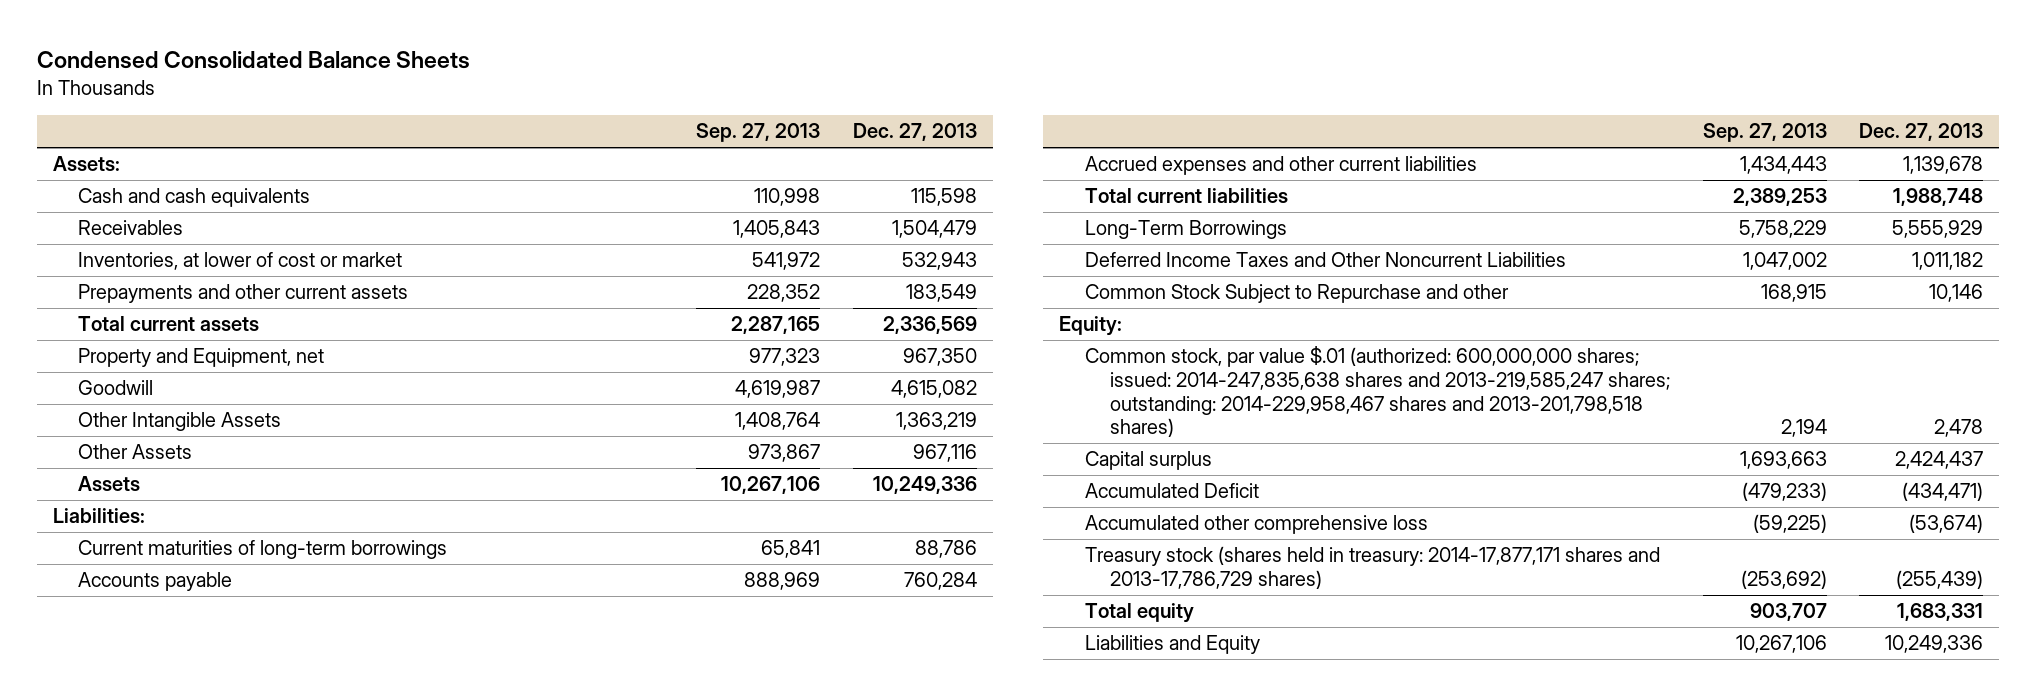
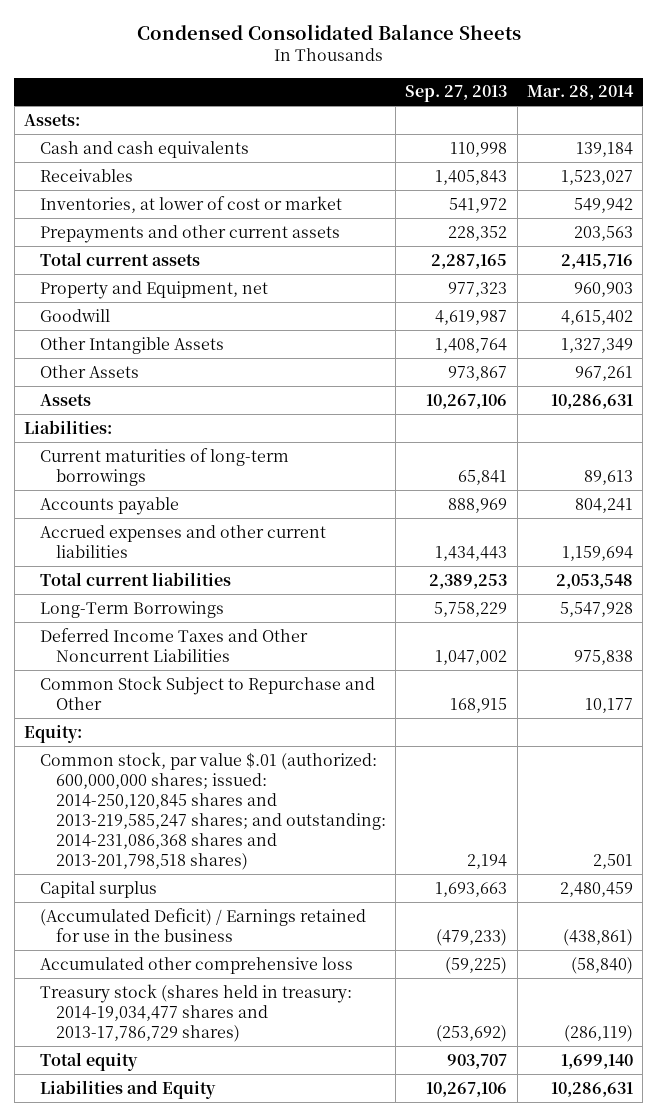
- | Sep. 27, 2013 | Dec. 27, 2013
+ | Sep. 27, 2013 | Mar. 28, 2014
- Common Stock Subject to Repurchase and other | 168,915 | 10,146
+ Common Stock Subject to Repurchase and Other | 168,915 | 10,177
- Common stock, par value $.01 (authorized: 600,000,000 shares; issued: 2014-247,835,638 shares and 2013-219,585,247 shares; outstanding: 2014-229,958,467 shares and 2013-201,798,518 shares) | 2,194 | 2,478
+ Common stock, par value $.01 (authorized: 600,000,000 shares; issued: 2014-250,120,845 shares and 2013-219,585,247 shares; and outstanding: 2014-231,086,368 shares and 2013-201,798,518 shares) | 2,194 | 2,501
- Accumulated Deficit | (479,233) | (434,471)
+ (Accumulated Deficit) / Earnings retained for use in the business | (479,233) | (438,861)
- Treasury stock (shares held in treasury: 2014-17,877,171 shares and 2013-17,786,729 shares) | (253,692) | (255,439)
+ Treasury stock (shares held in treasury: 2014-19,034,477 shares and 2013-17,786,729 shares) | (253,692) | (286,119)

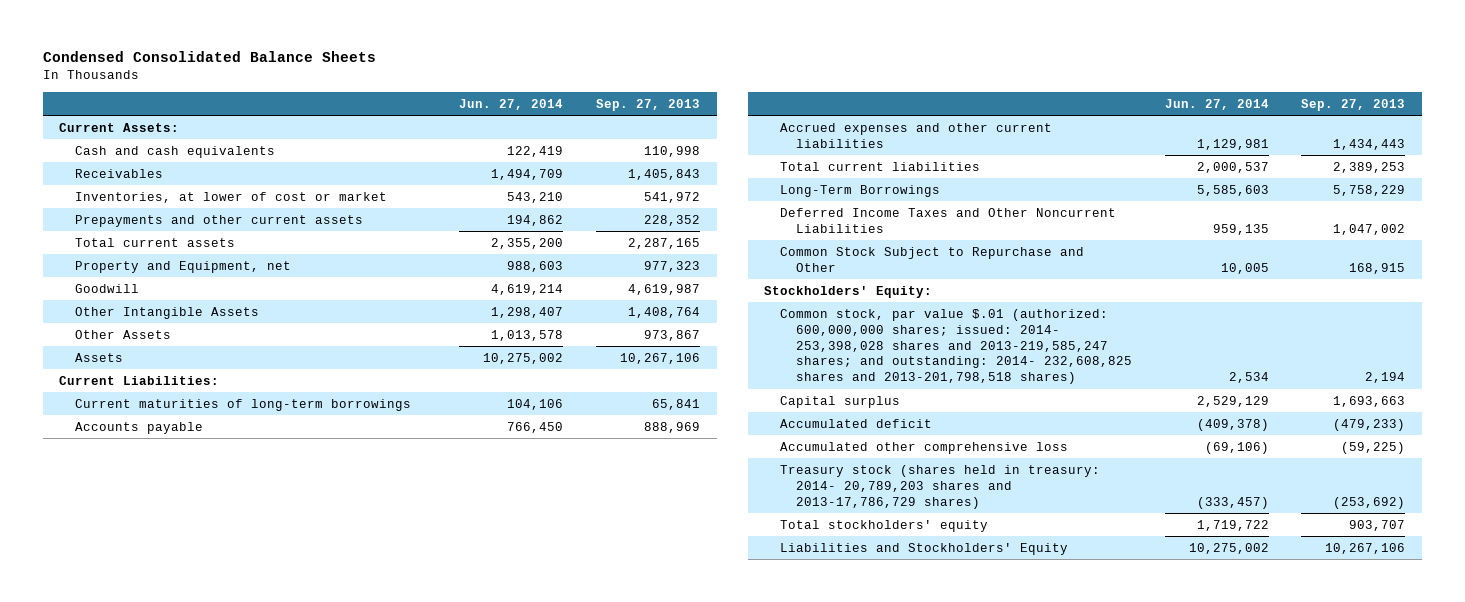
- | Sep. 27, 2013 | Mar. 28, 2014
+ | Jun. 27, 2014 | Sep. 27, 2013
- Assets:
+ Current Assets:
- Liabilities:
+ Current Liabilities:
- Equity:
- Common stock, par value $.01 (authorized: 600,000,000 shares; issued: 2014-250,120,845 shares and 2013-219,585,247 shares; and outstanding: 2014-231,086,368 shares and 2013-201,798,518 shares) | 2,194 | 2,501
+ Stockholders' Equity:
+ Common stock, par value $.01 (authorized: 600,000,000 shares; issued: 2014- 253,398,028 shares and 2013-219,585,247 shares; and outstanding: 2014- 232,608,825 shares and 2013-201,798,518 shares) | 2,534 | 2,194
- (Accumulated Deficit) / Earnings retained for use in the business | (479,233) | (438,861)
+ Accumulated deficit | (409,378) | (479,233)
- Treasury stock (shares held in treasury: 2014-19,034,477 shares and 2013-17,786,729 shares) | (253,692) | (286,119)
- Total equity | 903,707 | 1,699,140
- Liabilities and Equity | 10,267,106 | 10,286,631
+ Treasury stock (shares held in treasury: 2014- 20,789,203 shares and 2013-17,786,729 shares) | (333,457) | (253,692)
+ Total stockholders' equity | 1,719,722 | 903,707
+ Liabilities and Stockholders' Equity | 10,275,002 | 10,267,106

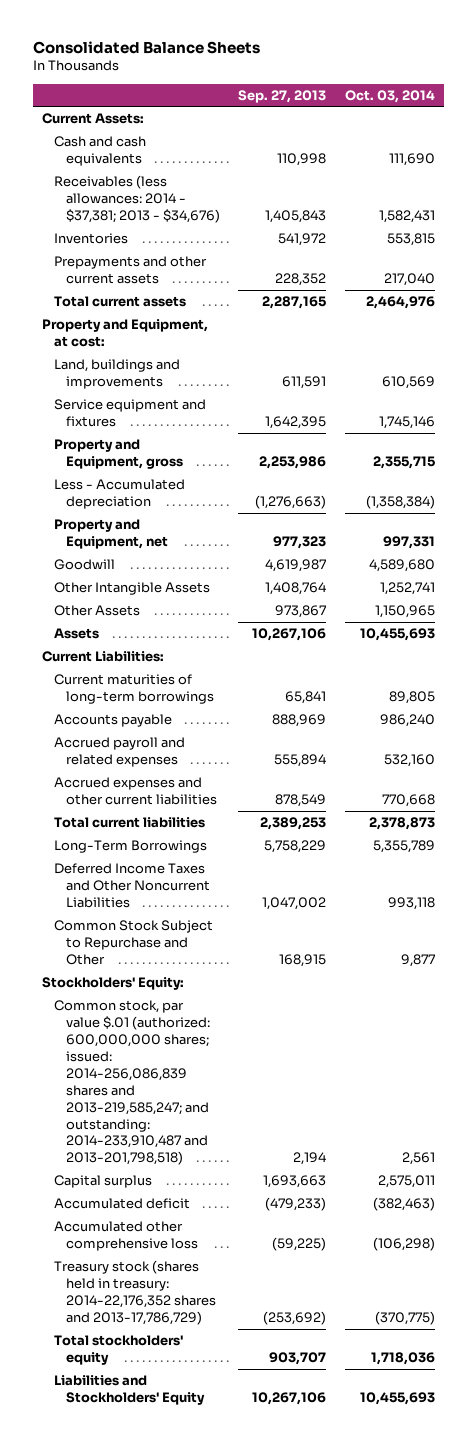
- Condensed Consolidated Balance Sheets
+ Consolidated Balance Sheets
- | Jun. 27, 2014 | Sep. 27, 2013
+ | Sep. 27, 2013 | Oct. 03, 2014
- Receivables | 1,494,709 | 1,405,843
- Inventories, at lower of cost or market | 543,210 | 541,972
+ Receivables (less allowances: 2014 - $37,381; 2013 - $34,676) | 1,405,843 | 1,582,431
+ Inventories | 541,972 | 553,815
+ Property and Equipment, at cost:
+ Land, buildings and improvements | 611,591 | 610,569
+ Service equipment and fixtures | 1,642,395 | 1,745,146
+ Property and Equipment, gross | 2,253,986 | 2,355,715
+ Less - Accumulated depreciation | (1,276,663) | (1,358,384)
- Accrued expenses and other current liabilities | 1,129,981 | 1,434,443
+ Accrued payroll and related expenses | 555,894 | 532,160
+ Accrued expenses and other current liabilities | 878,549 | 770,668
- Common stock, par value $.01 (authorized: 600,000,000 shares; issued: 2014- 253,398,028 shares and 2013-219,585,247 shares; and outstanding: 2014- 232,608,825 shares and 2013-201,798,518 shares) | 2,534 | 2,194
+ Common stock, par value $.01 (authorized: 600,000,000 shares; issued: 2014-256,086,839 shares and 2013-219,585,247; and outstanding: 2014-233,910,487 and 2013-201,798,518) | 2,194 | 2,561
- Treasury stock (shares held in treasury: 2014- 20,789,203 shares and 2013-17,786,729 shares) | (333,457) | (253,692)
+ Treasury stock (shares held in treasury: 2014-22,176,352 shares and 2013-17,786,729) | (253,692) | (370,775)

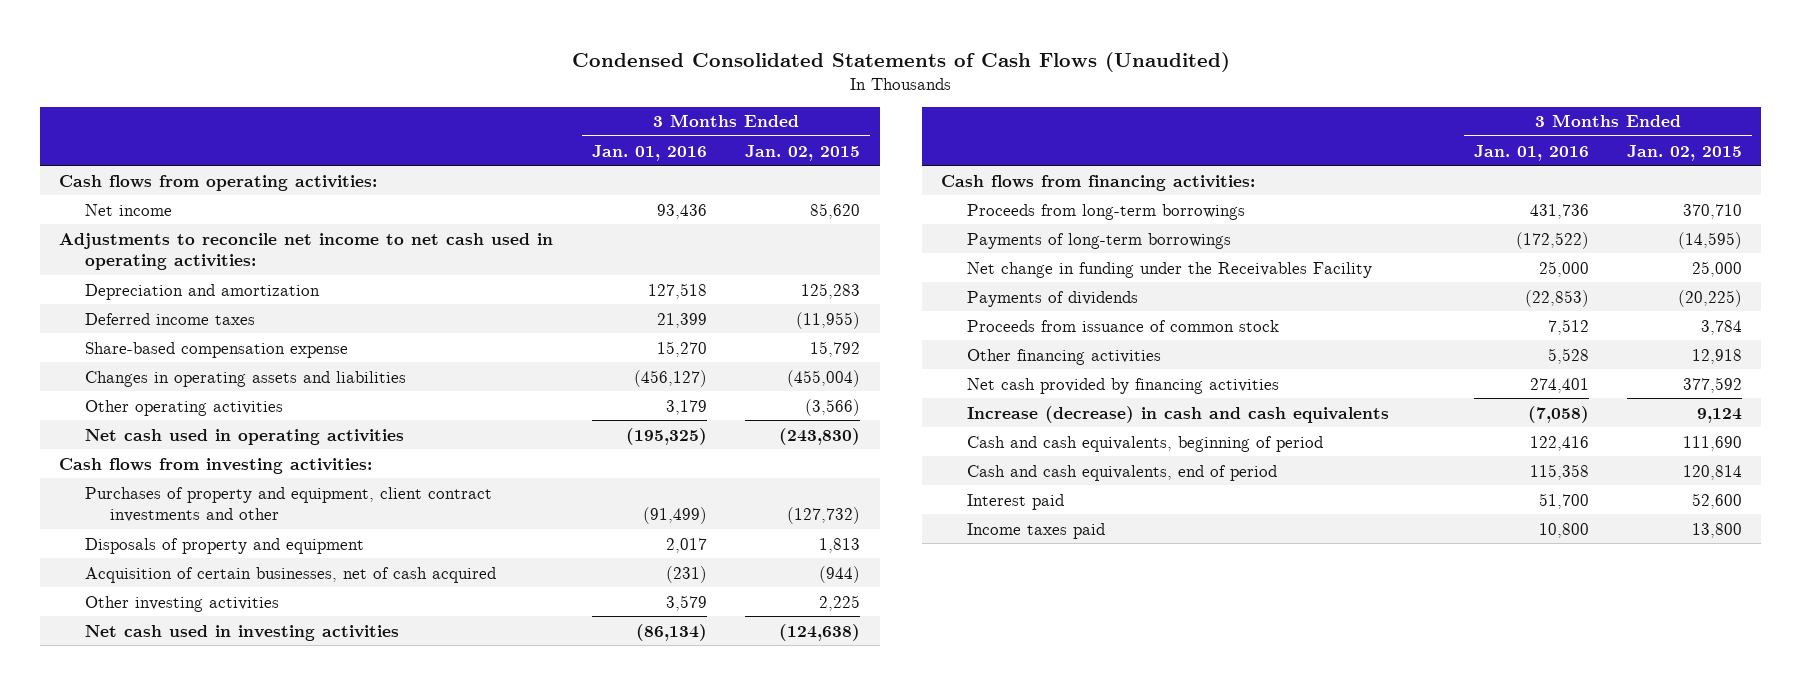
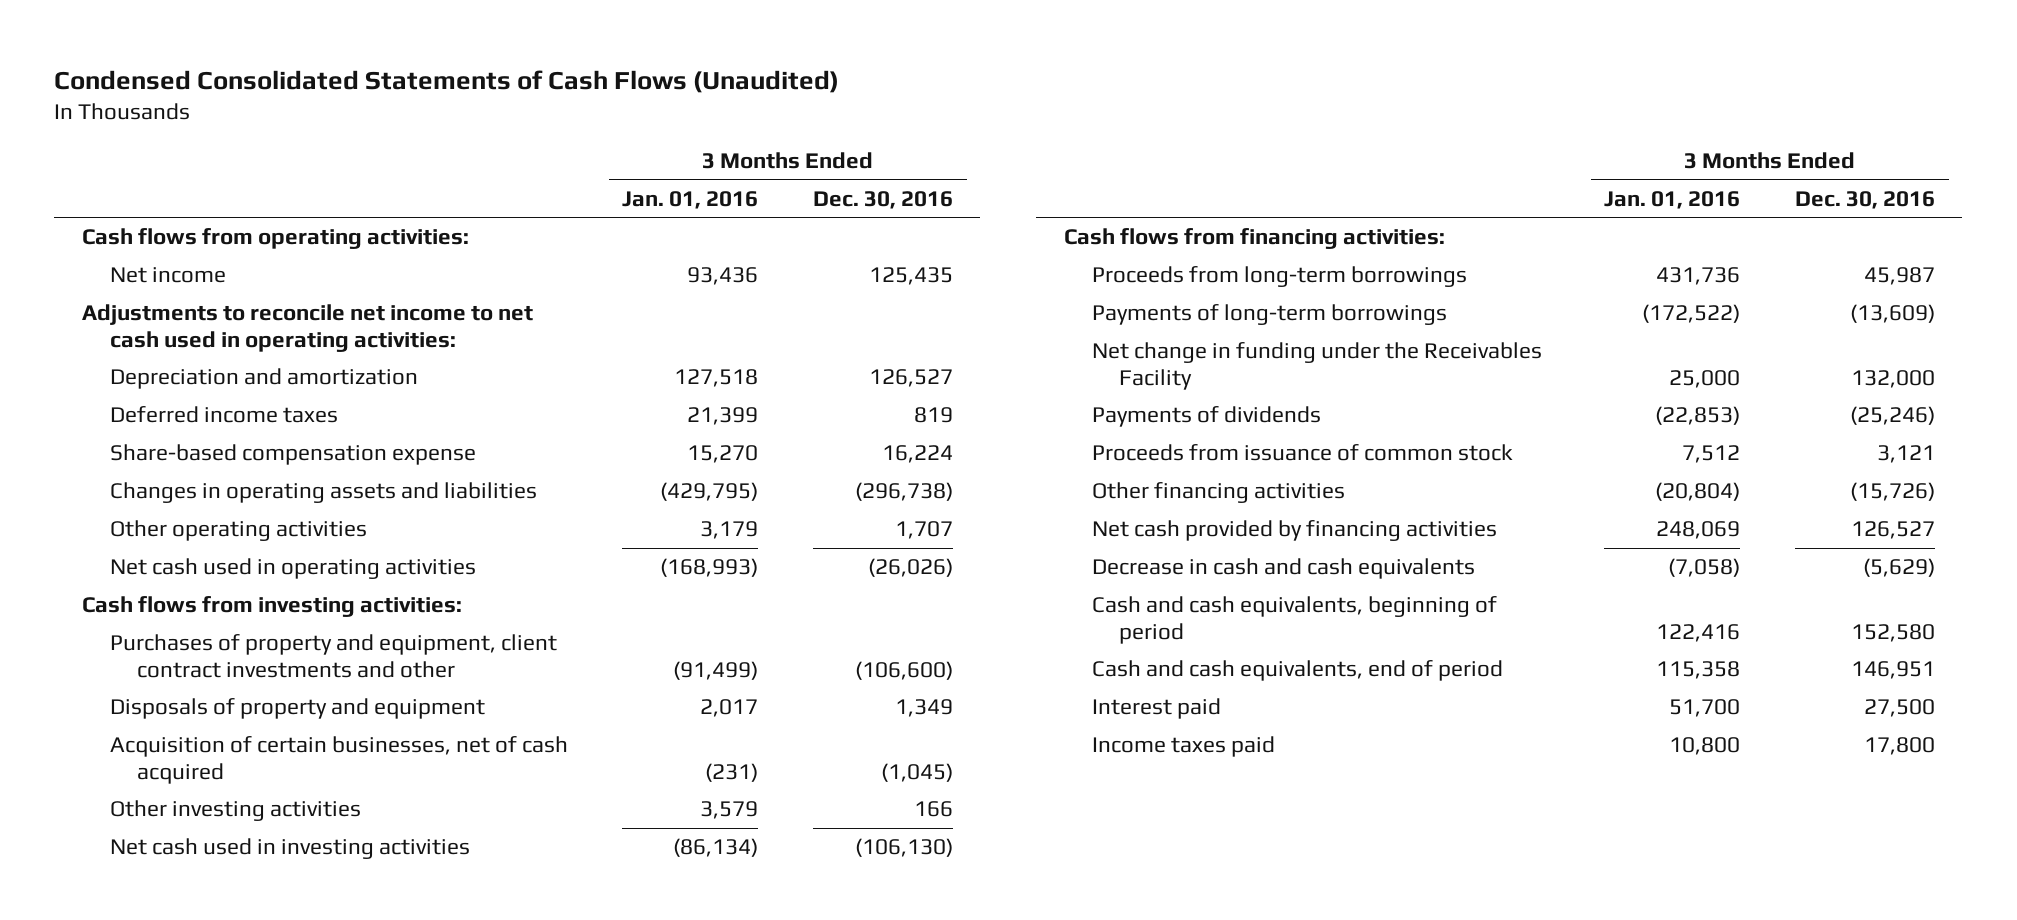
- | 3 Months Ended Jan. 01, 2016 | 3 Months Ended Jan. 02, 2015
+ | 3 Months Ended Jan. 01, 2016 | 3 Months Ended Dec. 30, 2016
- Changes in operating assets and liabilities | (456,127) | (455,004)
+ Changes in operating assets and liabilities | (429,795) | (296,738)
- Net cash used in operating activities | (195,325) | (243,830)
+ Net cash used in operating activities | (168,993) | (26,026)
- Other financing activities | 5,528 | 12,918
- Net cash provided by financing activities | 274,401 | 377,592
- Increase (decrease) in cash and cash equivalents | (7,058) | 9,124
+ Other financing activities | (20,804) | (15,726)
+ Net cash provided by financing activities | 248,069 | 126,527
+ Decrease in cash and cash equivalents | (7,058) | (5,629)

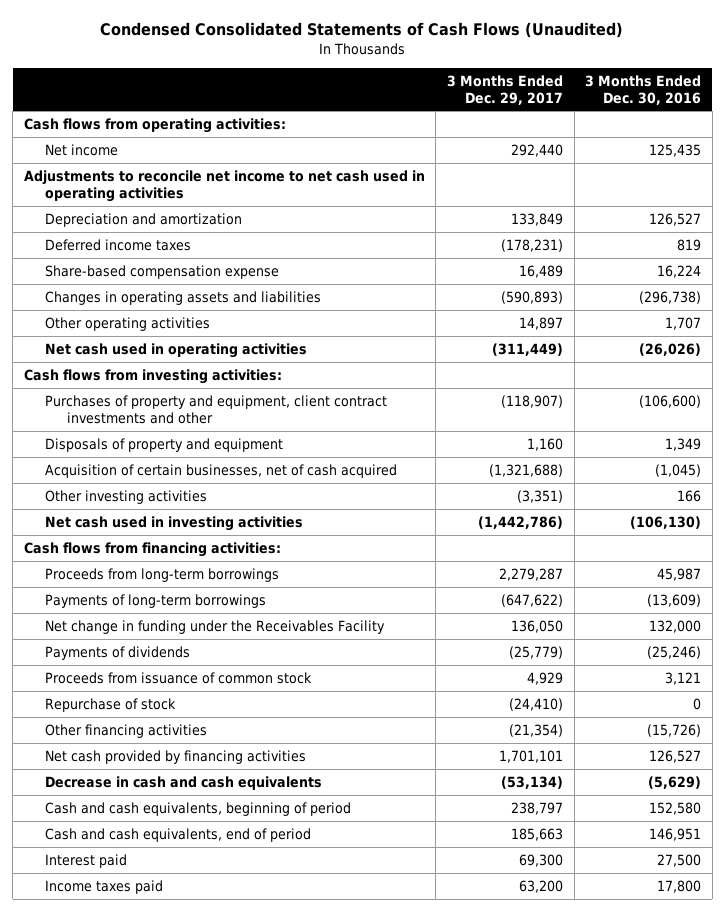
- | 3 Months Ended Jan. 01, 2016 | 3 Months Ended Dec. 30, 2016
+ | 3 Months Ended Dec. 29, 2017 | 3 Months Ended Dec. 30, 2016
- Adjustments to reconcile net income to net cash used in operating activities:
+ Adjustments to reconcile net income to net cash used in operating activities
+ Repurchase of stock | (24,410) | 0

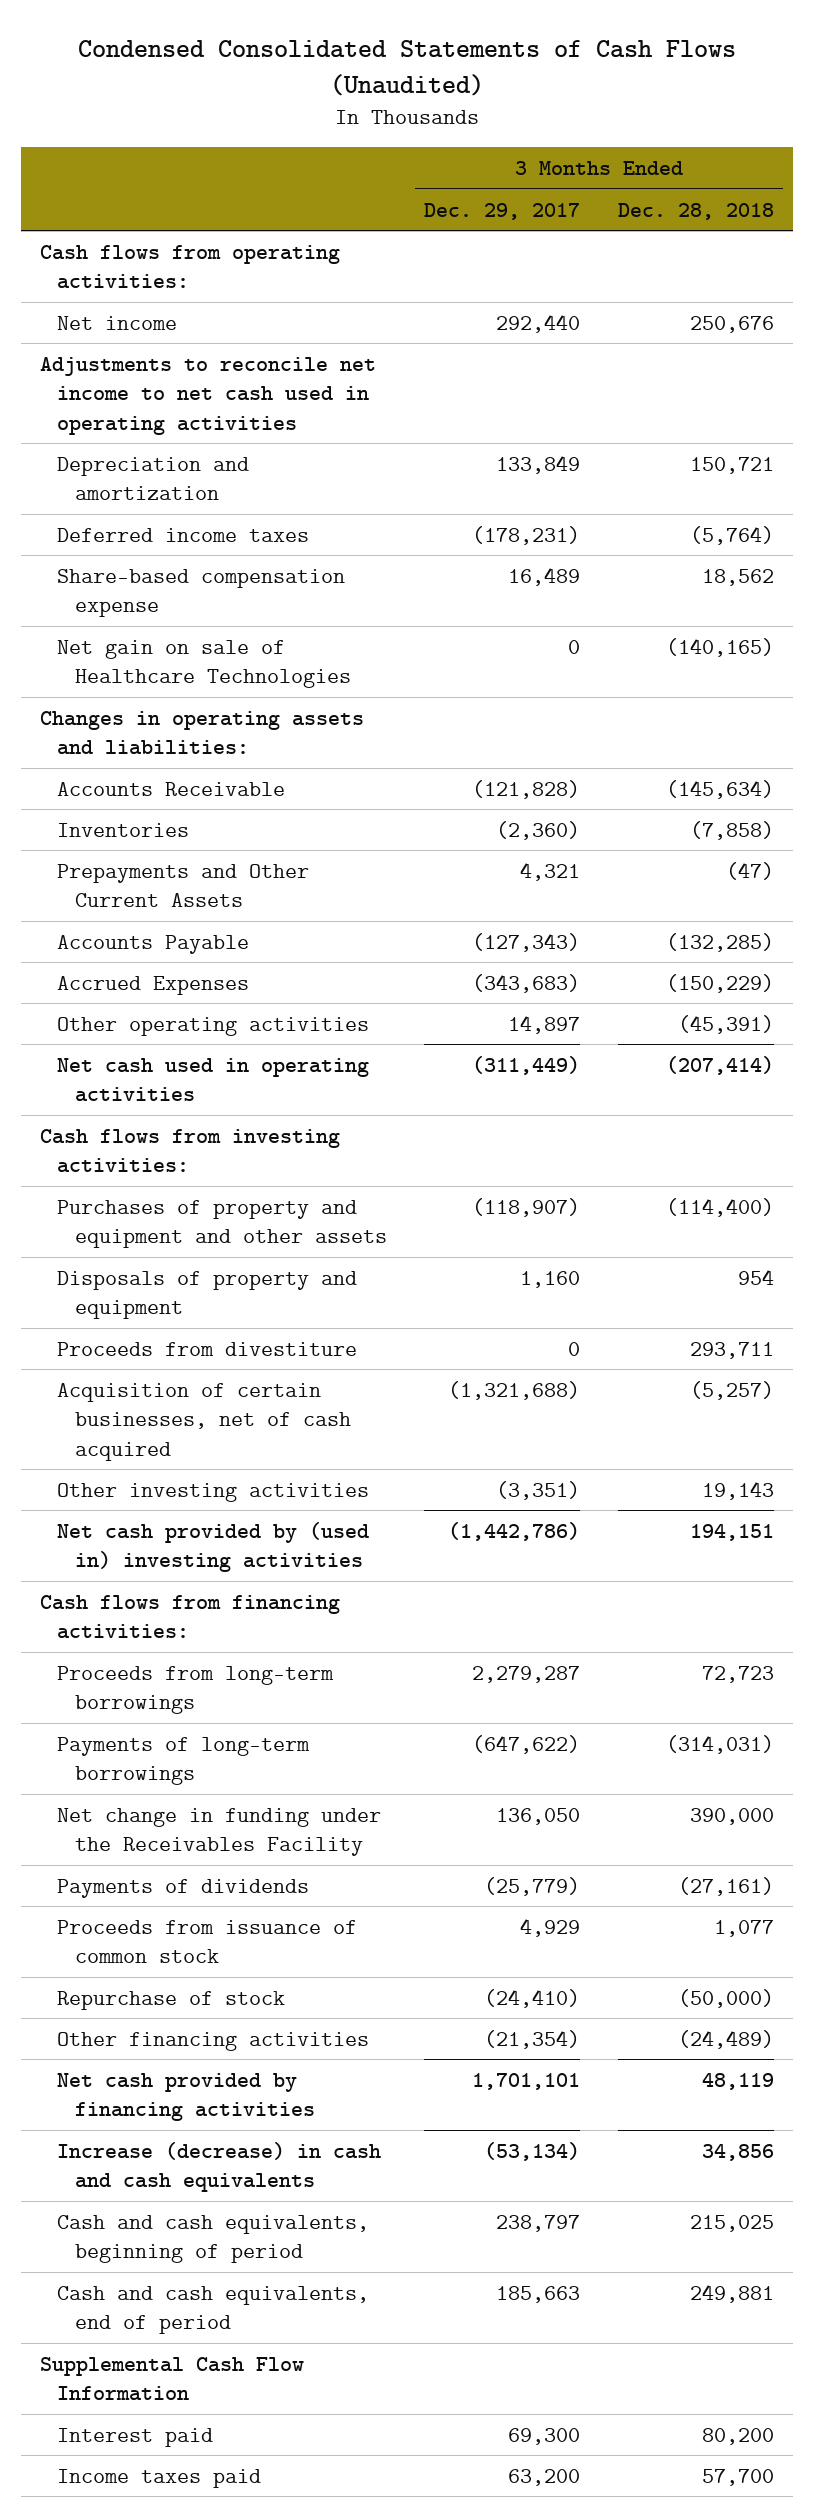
- | 3 Months Ended Dec. 29, 2017 | 3 Months Ended Dec. 30, 2016
+ | 3 Months Ended Dec. 29, 2017 | 3 Months Ended Dec. 28, 2018
- Changes in operating assets and liabilities | (590,893) | (296,738)
+ Net gain on sale of Healthcare Technologies | 0 | (140,165)
+ Changes in operating assets and liabilities:
+ Accounts Receivable | (121,828) | (145,634)
+ Inventories | (2,360) | (7,858)
+ Prepayments and Other Current Assets | 4,321 | (47)
+ Accounts Payable | (127,343) | (132,285)
+ Accrued Expenses | (343,683) | (150,229)
- Purchases of property and equipment, client contract investments and other | (118,907) | (106,600)
+ Purchases of property and equipment and other assets | (118,907) | (114,400)
+ Proceeds from divestiture | 0 | 293,711
- Net cash used in investing activities | (1,442,786) | (106,130)
+ Net cash provided by (used in) investing activities | (1,442,786) | 194,151
- Decrease in cash and cash equivalents | (53,134) | (5,629)
+ Increase (decrease) in cash and cash equivalents | (53,134) | 34,856
+ Supplemental Cash Flow Information

